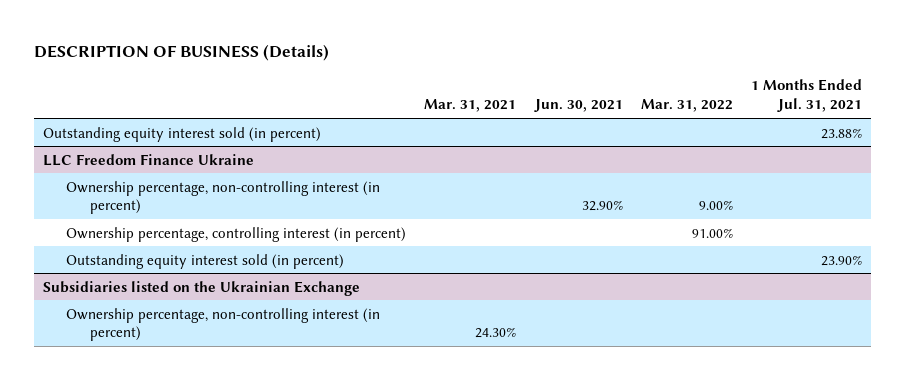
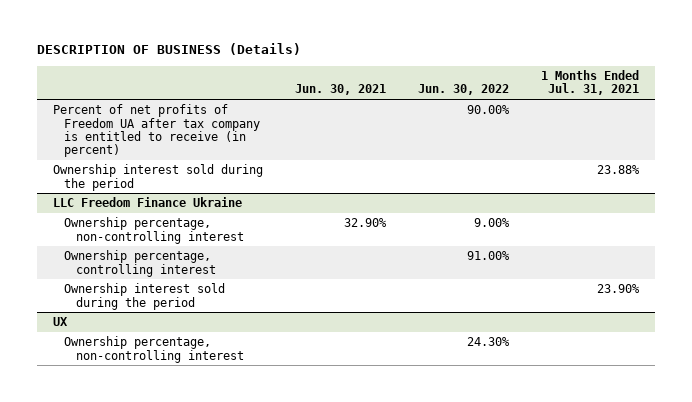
- | Mar. 31, 2021 | Jun. 30, 2021 | Mar. 31, 2022 | 1 Months Ended Jul. 31, 2021
+ | Jun. 30, 2021 | Jun. 30, 2022 | 1 Months Ended Jul. 31, 2021
- Outstanding equity interest sold (in percent) | | | | 23.88%
+ Percent of net profits of Freedom UA after tax company is entitled to receive (in percent) | | 90.00% |
+ Ownership interest sold during the period | | | 23.88%
@ LLC Freedom Finance Ukraine
- Ownership percentage, non-controlling interest (in percent) | | 32.90% | 9.00% |
- Ownership percentage, controlling interest (in percent) | | | 91.00% |
- Outstanding equity interest sold (in percent) | | | | 23.90%
- Subsidiaries listed on the Ukrainian Exchange
- Ownership percentage, non-controlling interest (in percent) | 24.30% | | |
@ LLC Freedom Finance Ukraine
+ Ownership percentage, non-controlling interest | 32.90% | 9.00% |
+ Ownership percentage, controlling interest | | 91.00% |
+ Ownership interest sold during the period | | | 23.90%
+ UX
+ Ownership percentage, non-controlling interest | | 24.30% |

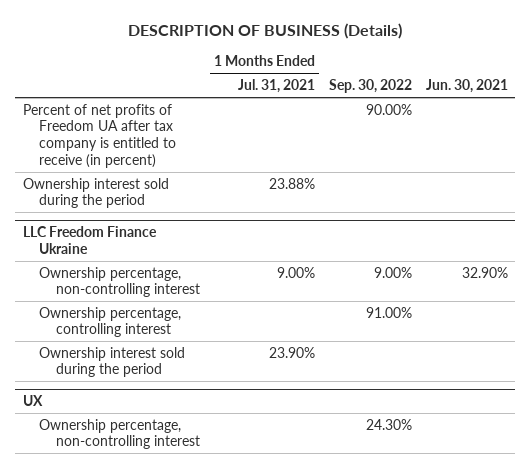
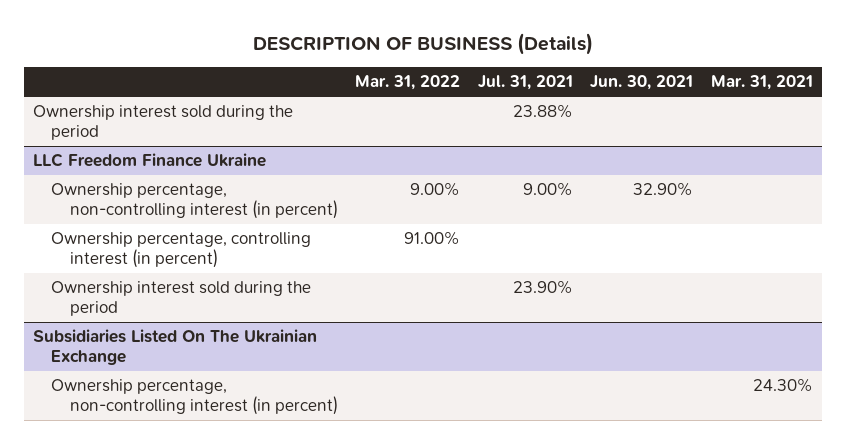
- | 1 Months Ended Jul. 31, 2021 | Sep. 30, 2022 | Jun. 30, 2021
+ | Mar. 31, 2022 | Jul. 31, 2021 | Jun. 30, 2021 | Mar. 31, 2021
- Percent of net profits of Freedom UA after tax company is entitled to receive (in percent) | | 90.00% |
@ LLC Freedom Finance Ukraine
- Ownership percentage, non-controlling interest | 9.00% | 9.00% | 32.90%
- Ownership percentage, controlling interest | | 91.00% |
+ Ownership percentage, non-controlling interest (in percent) | 9.00% | 9.00% | 32.90% |
+ Ownership percentage, controlling interest (in percent) | 91.00% | | |
- UX
- Ownership percentage, non-controlling interest | | 24.30% |
+ Subsidiaries Listed On The Ukrainian Exchange
+ Ownership percentage, non-controlling interest (in percent) | | | | 24.30%

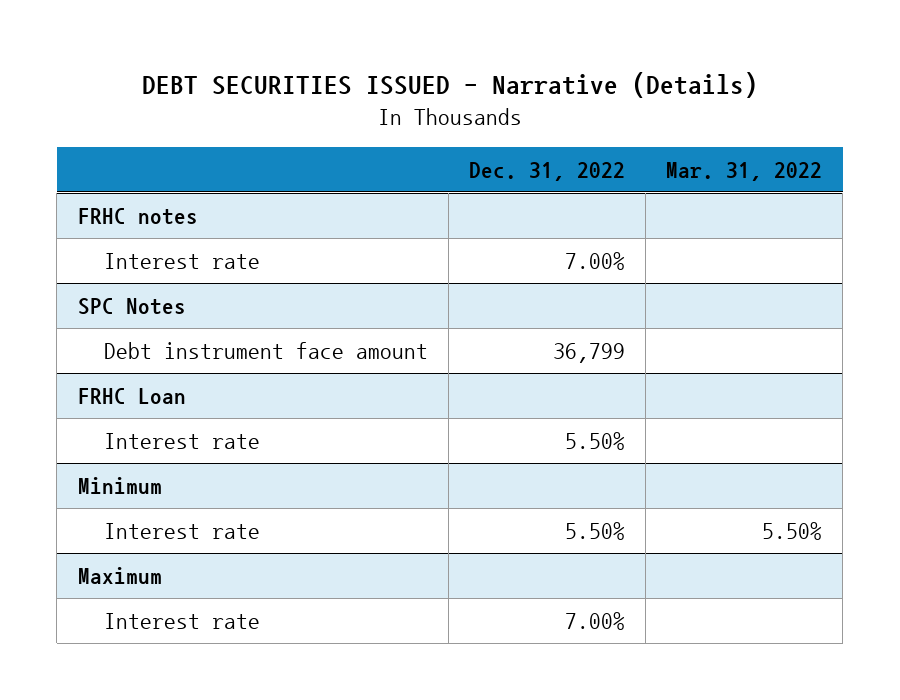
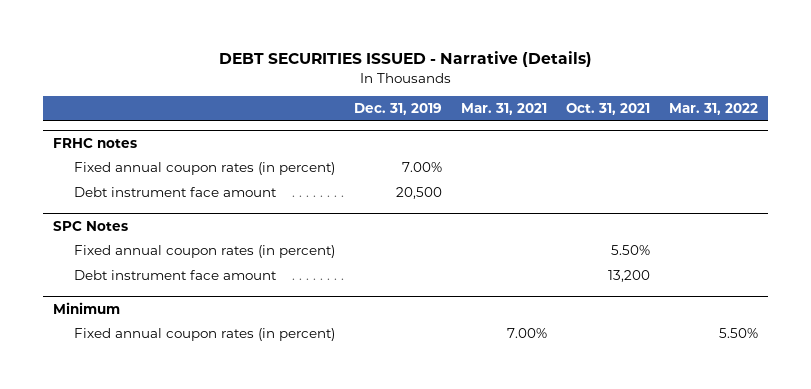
- | Dec. 31, 2022 | Mar. 31, 2022
+ | Dec. 31, 2019 | Mar. 31, 2021 | Oct. 31, 2021 | Mar. 31, 2022
@ FRHC notes
- Interest rate | 7.00% |
+ Fixed annual coupon rates (in percent) | 7.00% | | |
+ Debt instrument face amount | 20,500 | | |
@ SPC Notes
+ Fixed annual coupon rates (in percent) | | | 5.50% |
- FRHC Loan
- Interest rate | 5.50% |
@ Minimum
- Interest rate | 5.50% | 5.50%
- Maximum
- Interest rate | 7.00% |
@ Minimum
+ Fixed annual coupon rates (in percent) | | 7.00% | | 5.50%

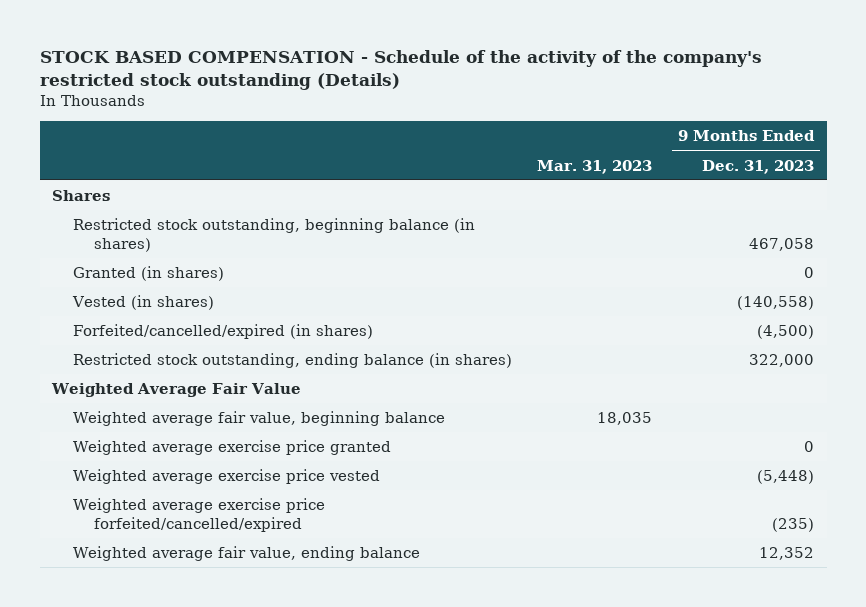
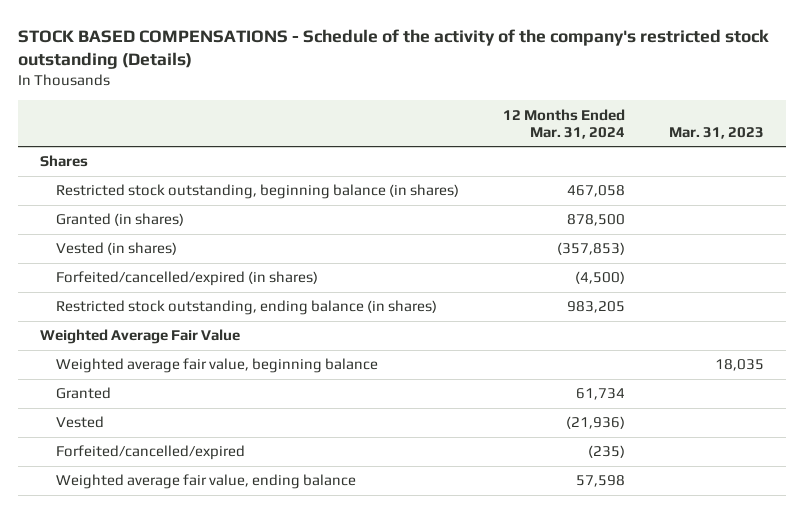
- STOCK BASED COMPENSATION - Schedule of the activity of the company's restricted stock outstanding (Details)
+ STOCK BASED COMPENSATIONS - Schedule of the activity of the company's restricted stock outstanding (Details)
- | Mar. 31, 2023 | 9 Months Ended Dec. 31, 2023
+ | 12 Months Ended Mar. 31, 2024 | Mar. 31, 2023
- Weighted average exercise price granted | | 0
- Weighted average exercise price vested | | (5,448)
- Weighted average exercise price forfeited/cancelled/expired | | (235)
+ Granted | 61,734 |
+ Vested | (21,936) |
+ Forfeited/cancelled/expired | (235) |

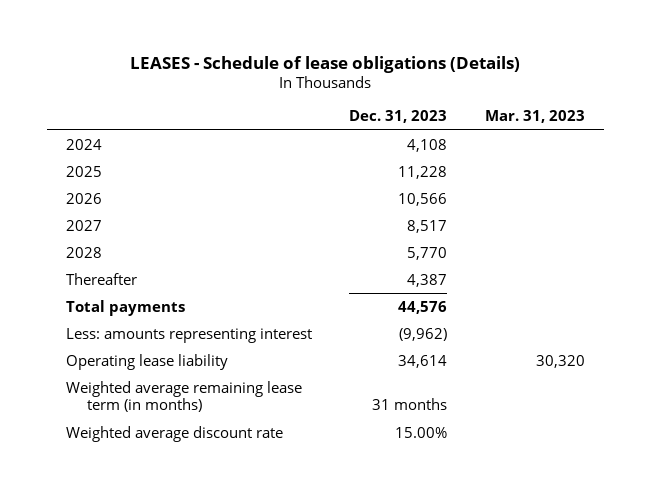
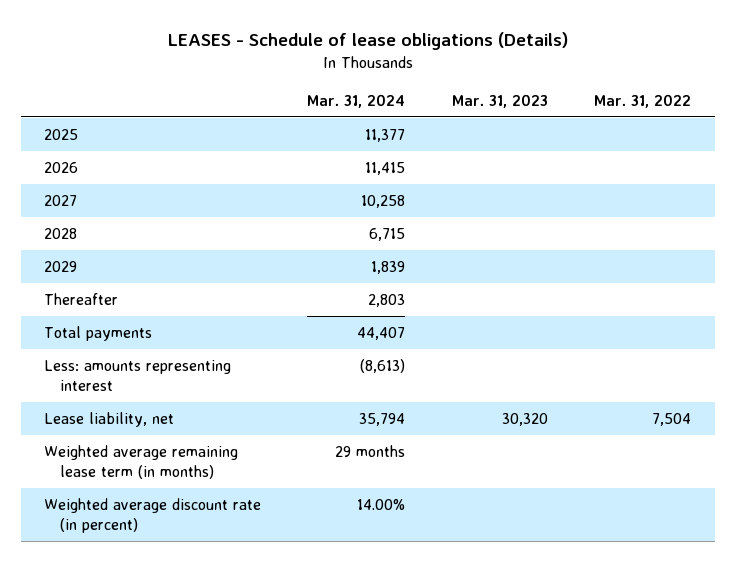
- | Dec. 31, 2023 | Mar. 31, 2023
+ | Mar. 31, 2024 | Mar. 31, 2023 | Mar. 31, 2022
- 2024 | 4,108 |
+ 2029 | 1,839 | |
- Operating lease liability | 34,614 | 30,320
+ Lease liability, net | 35,794 | 30,320 | 7,504
- Weighted average discount rate | 15.00% |
+ Weighted average discount rate (in percent) | 14.00% | |

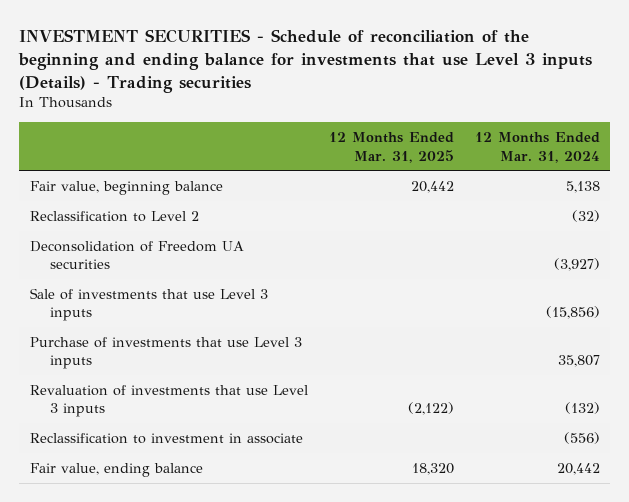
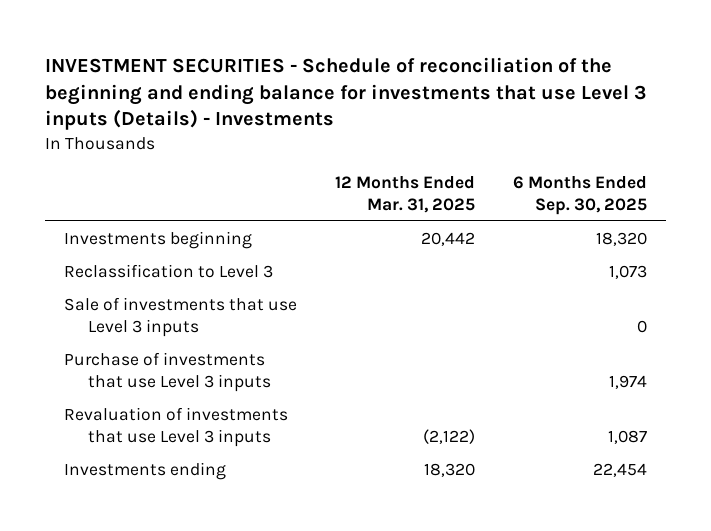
- INVESTMENT SECURITIES - Schedule of reconciliation of the beginning and ending balance for investments that use Level 3 inputs (Details) - Trading securities
+ INVESTMENT SECURITIES - Schedule of reconciliation of the beginning and ending balance for investments that use Level 3 inputs (Details) - Investments
- | 12 Months Ended Mar. 31, 2025 | 12 Months Ended Mar. 31, 2024
+ | 12 Months Ended Mar. 31, 2025 | 6 Months Ended Sep. 30, 2025
- Fair value, beginning balance | 20,442 | 5,138
- Reclassification to Level 2 | | (32)
- Deconsolidation of Freedom UA securities | | (3,927)
+ Investments beginning | 20,442 | 18,320
+ Reclassification to Level 3 | | 1,073
- Reclassification to investment in associate | | (556)
- Fair value, ending balance | 18,320 | 20,442
+ Investments ending | 18,320 | 22,454

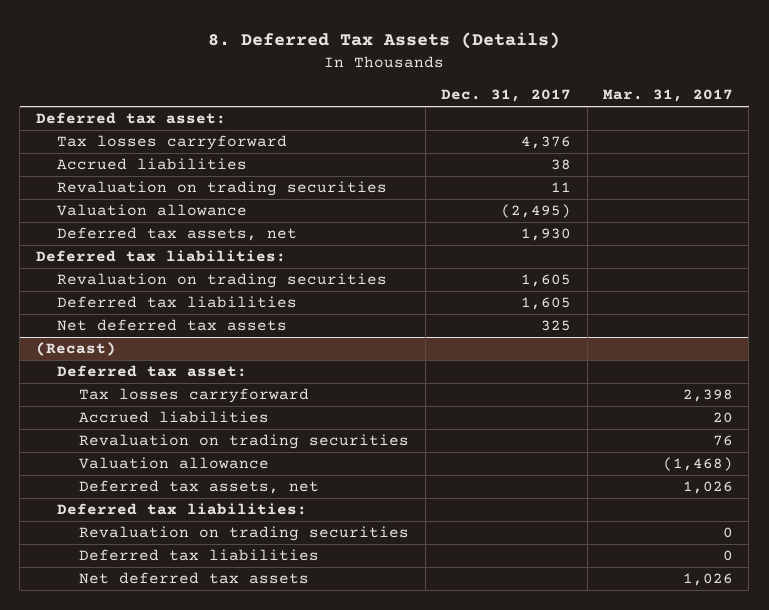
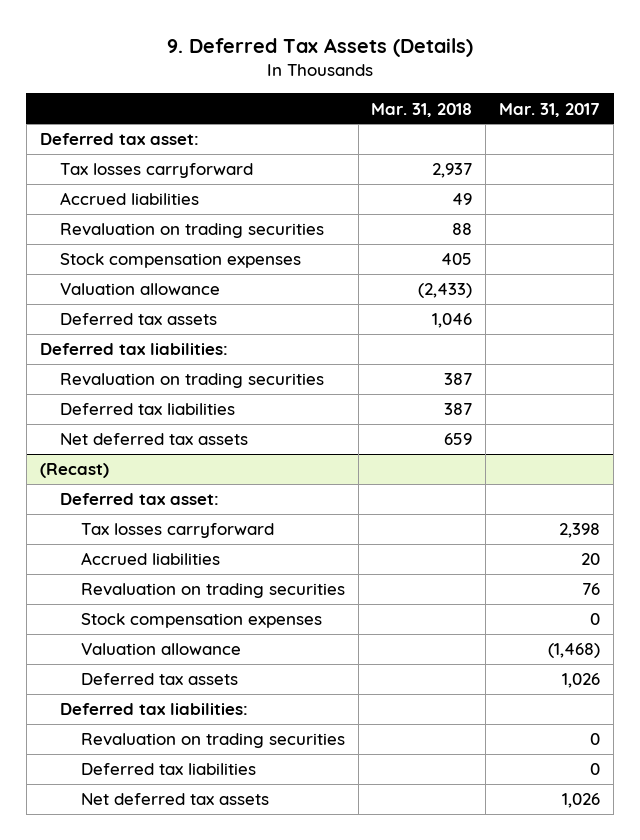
- 8. Deferred Tax Assets (Details)
+ 9. Deferred Tax Assets (Details)
- | Dec. 31, 2017 | Mar. 31, 2017
+ | Mar. 31, 2018 | Mar. 31, 2017
+ Stock compensation expenses | 405 |
- Deferred tax assets, net | 1,930 |
+ Deferred tax assets | 1,046 |
@ (Recast)
+ Stock compensation expenses | | 0
- Deferred tax assets, net | | 1,026
+ Deferred tax assets | | 1,026

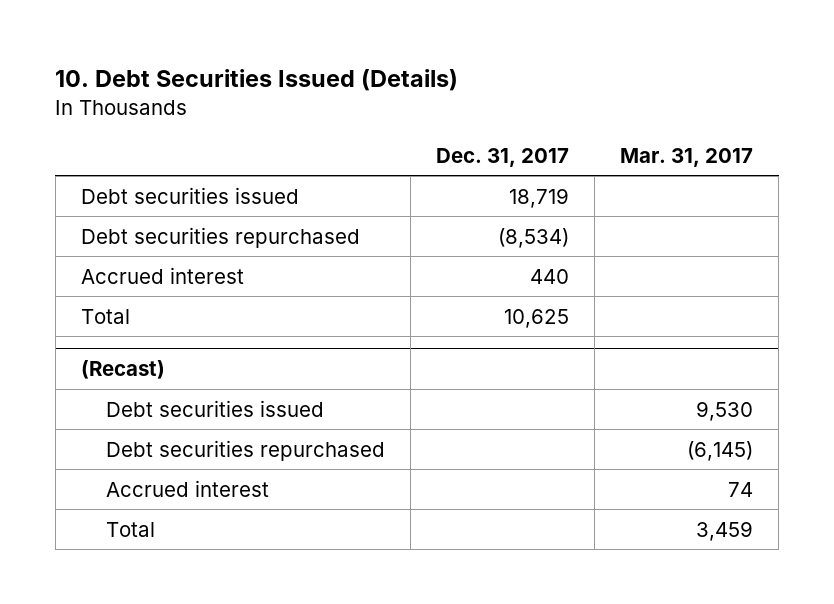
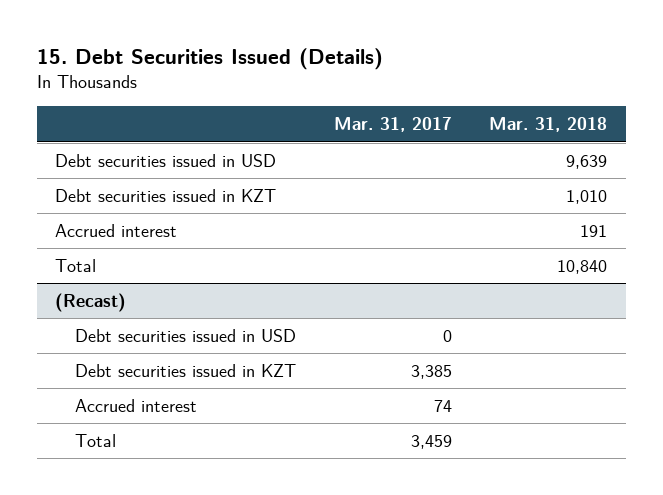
- 10. Debt Securities Issued (Details)
+ 15. Debt Securities Issued (Details)
- | Dec. 31, 2017 | Mar. 31, 2017
+ | Mar. 31, 2017 | Mar. 31, 2018
- Debt securities issued | 18,719 |
- Debt securities repurchased | (8,534) |
+ Debt securities issued in USD | | 9,639
+ Debt securities issued in KZT | | 1,010
@ (Recast)
- Debt securities issued | | 9,530
- Debt securities repurchased | | (6,145)
+ Debt securities issued in USD | 0 |
+ Debt securities issued in KZT | 3,385 |

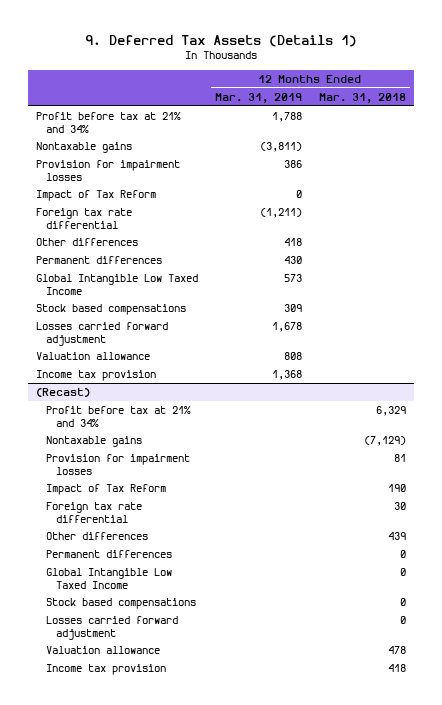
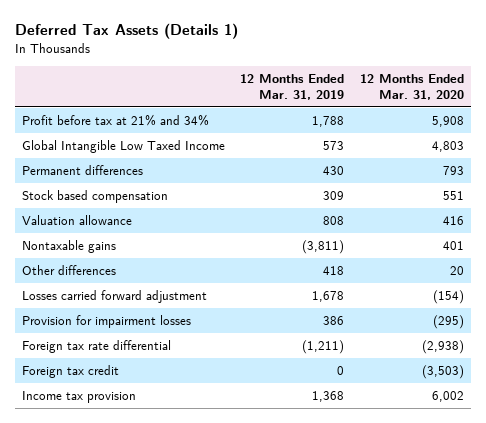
- 9. Deferred Tax Assets (Details 1)
+ Deferred Tax Assets (Details 1)
- | 12 Months Ended Mar. 31, 2019 | 12 Months Ended Mar. 31, 2018
+ | 12 Months Ended Mar. 31, 2019 | 12 Months Ended Mar. 31, 2020
moved up: Global Intangible Low Taxed Income | 573 | 4,803
moved up: Permanent differences | 430 | 793
+ Stock based compensation | 309 | 551
moved up: Valuation allowance | 808 | 416
- Impact of Tax Reform | 0 |
- Stock based compensations | 309 |
moved down: Provision for impairment losses | 386 | (295)
moved down: Foreign tax rate differential | (1,211) | (2,938)
+ Foreign tax credit | 0 | (3,503)
- (Recast)
- Profit before tax at 21% and 34% | | 6,329
- Nontaxable gains | | (7,129)
- Provision for impairment losses | | 81
- Impact of Tax Reform | | 190
- Foreign tax rate differential | | 30
- Other differences | | 439
- Permanent differences | | 0
- Global Intangible Low Taxed Income | | 0
- Stock based compensations | | 0
- Losses carried forward adjustment | | 0
- Valuation allowance | | 478
- Income tax provision | | 418

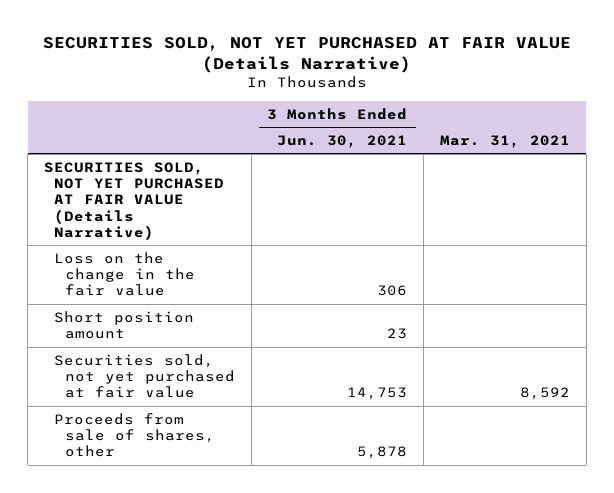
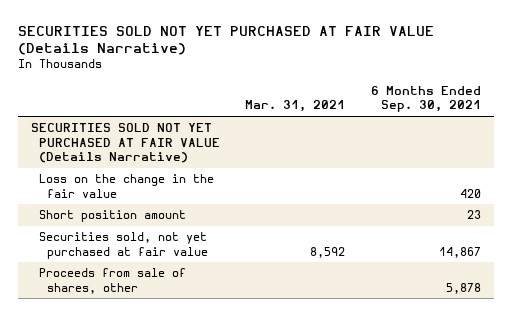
- SECURITIES SOLD, NOT YET PURCHASED AT FAIR VALUE (Details Narrative)
+ SECURITIES SOLD NOT YET PURCHASED AT FAIR VALUE (Details Narrative)
- | 3 Months Ended Jun. 30, 2021 | Mar. 31, 2021
+ | Mar. 31, 2021 | 6 Months Ended Sep. 30, 2021
- SECURITIES SOLD, NOT YET PURCHASED AT FAIR VALUE (Details Narrative)
+ SECURITIES SOLD NOT YET PURCHASED AT FAIR VALUE (Details Narrative)

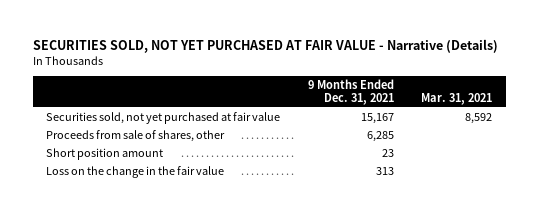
- SECURITIES SOLD NOT YET PURCHASED AT FAIR VALUE (Details Narrative)
+ SECURITIES SOLD, NOT YET PURCHASED AT FAIR VALUE - Narrative (Details)
- | Mar. 31, 2021 | 6 Months Ended Sep. 30, 2021
+ | 9 Months Ended Dec. 31, 2021 | Mar. 31, 2021
- SECURITIES SOLD NOT YET PURCHASED AT FAIR VALUE (Details Narrative)
moved down: Short position amount | 23 |
moved down: Loss on the change in the fair value | 313 |

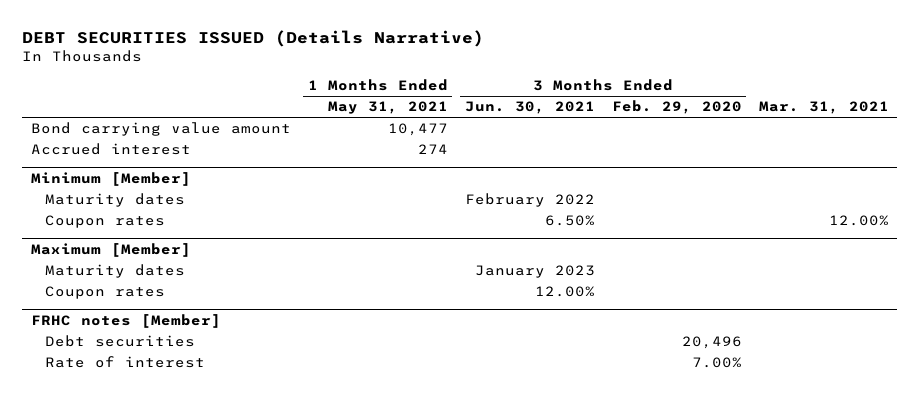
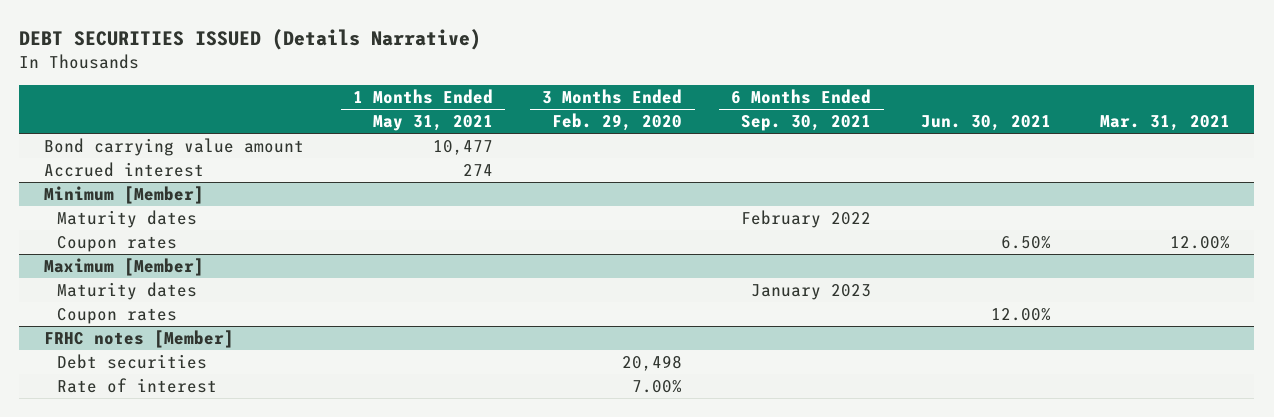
- | 1 Months Ended May 31, 2021 | 3 Months Ended Jun. 30, 2021 | 3 Months Ended Feb. 29, 2020 | Mar. 31, 2021
+ | 1 Months Ended May 31, 2021 | 3 Months Ended Feb. 29, 2020 | 6 Months Ended Sep. 30, 2021 | Jun. 30, 2021 | Mar. 31, 2021
@ FRHC notes [Member]
- Debt securities | | | 20,496 |
+ Debt securities | | 20,498 | | |

